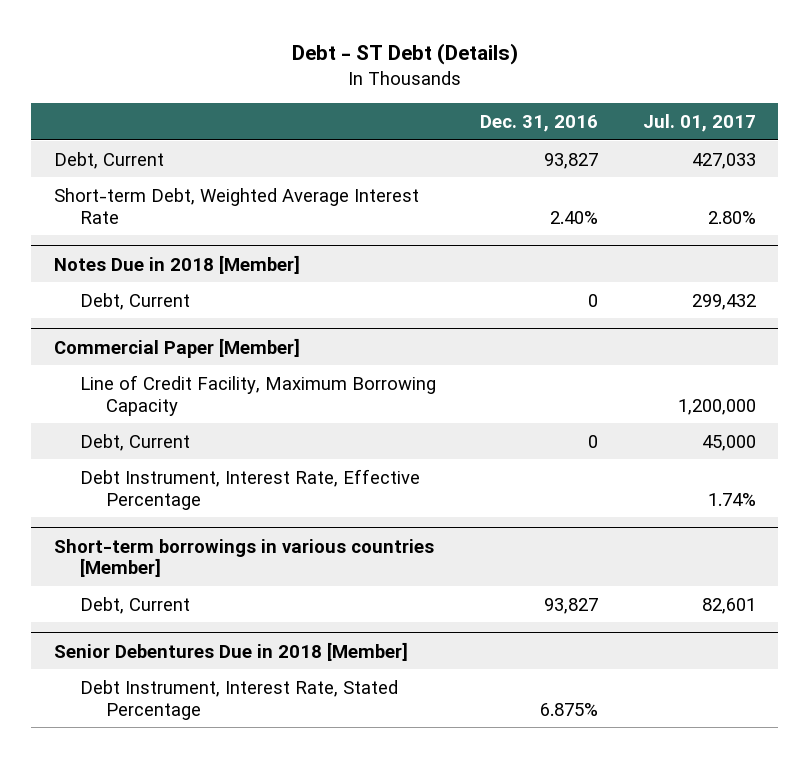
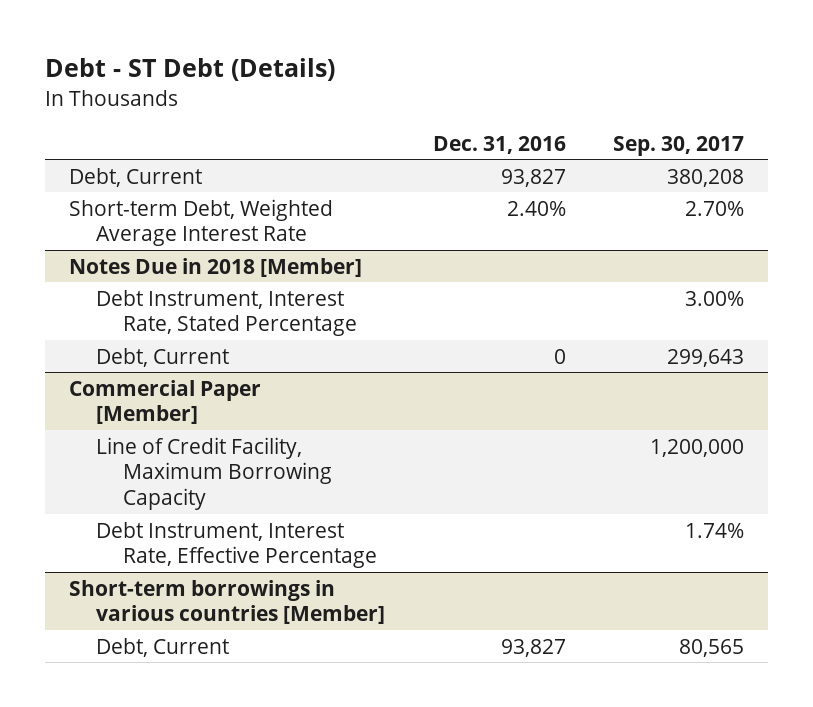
- | Dec. 31, 2016 | Jul. 01, 2017
+ | Dec. 31, 2016 | Sep. 30, 2017
@ Notes Due in 2018 [Member]
+ Debt Instrument, Interest Rate, Stated Percentage | | 3.00%
@ Commercial Paper [Member]
- Debt, Current | 0 | 45,000
- Senior Debentures Due in 2018 [Member]
- Debt Instrument, Interest Rate, Stated Percentage | 6.875% |

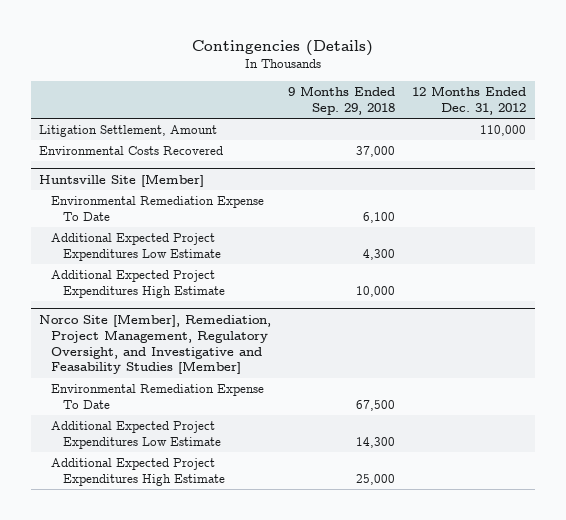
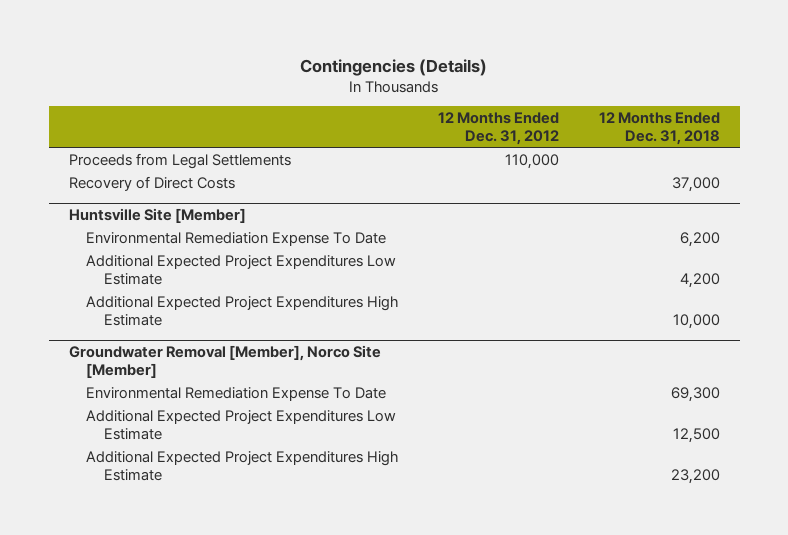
- | 9 Months Ended Sep. 29, 2018 | 12 Months Ended Dec. 31, 2012
+ | 12 Months Ended Dec. 31, 2012 | 12 Months Ended Dec. 31, 2018
- Litigation Settlement, Amount | | 110,000
- Environmental Costs Recovered | 37,000 |
+ Proceeds from Legal Settlements | 110,000 |
+ Recovery of Direct Costs | | 37,000
- Norco Site [Member], Remediation, Project Management, Regulatory Oversight, and Investigative and Feasability Studies [Member]
- Environmental Remediation Expense To Date | 67,500 |
- Additional Expected Project Expenditures Low Estimate | 14,300 |
- Additional Expected Project Expenditures High Estimate | 25,000 |
+ Groundwater Removal [Member], Norco Site [Member]
+ Environmental Remediation Expense To Date | | 69,300
+ Additional Expected Project Expenditures Low Estimate | | 12,500
+ Additional Expected Project Expenditures High Estimate | | 23,200

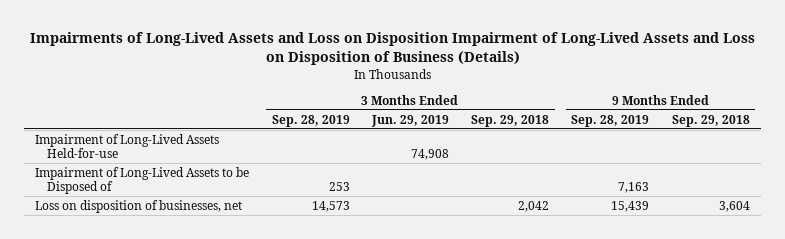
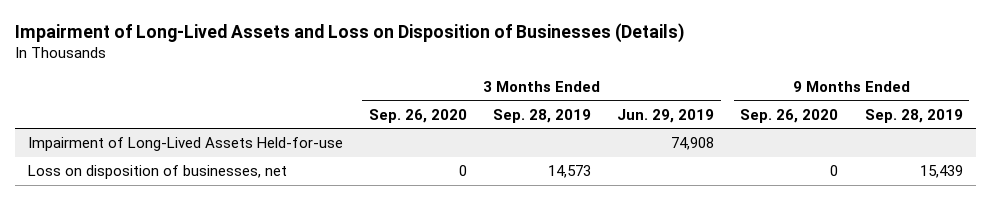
- Impairments of Long-Lived Assets and Loss on Disposition Impairment of Long-Lived Assets and Loss on Disposition of Business (Details)
+ Impairment of Long-Lived Assets and Loss on Disposition of Businesses (Details)
- | 3 Months Ended Sep. 28, 2019 | 3 Months Ended Jun. 29, 2019 | 3 Months Ended Sep. 29, 2018 | 9 Months Ended Sep. 28, 2019 | 9 Months Ended Sep. 29, 2018
+ | 3 Months Ended Sep. 26, 2020 | 3 Months Ended Sep. 28, 2019 | 3 Months Ended Jun. 29, 2019 | 9 Months Ended Sep. 26, 2020 | 9 Months Ended Sep. 28, 2019
- Impairment of Long-Lived Assets to be Disposed of | 253 | | | 7,163 |

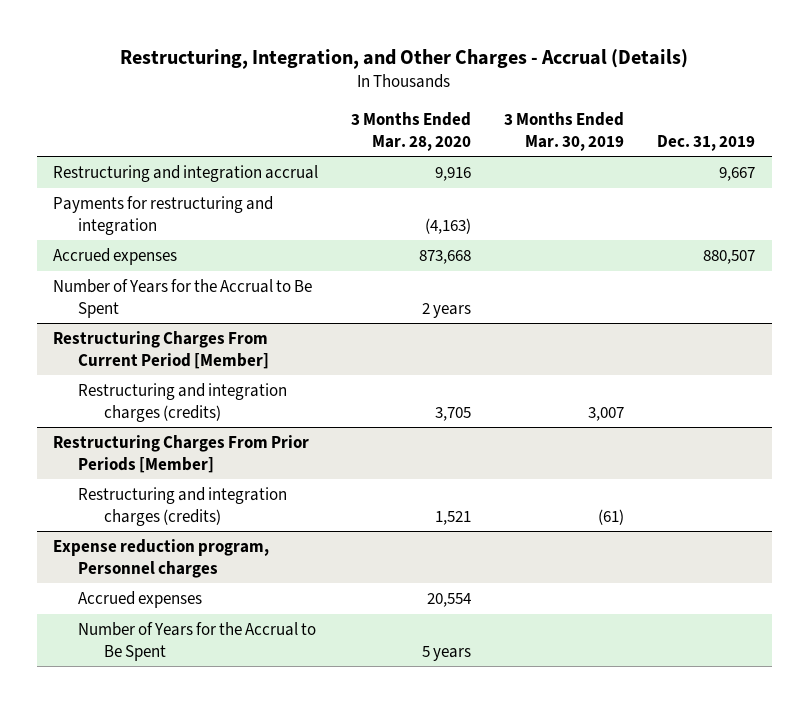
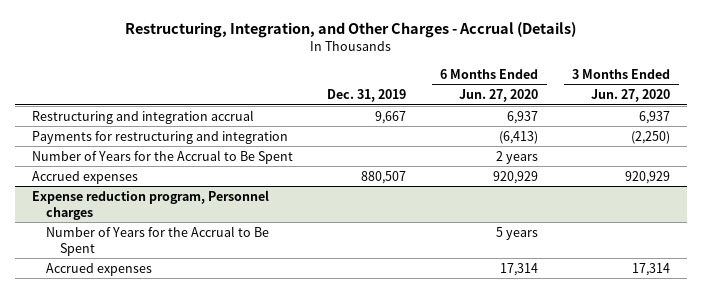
- | 3 Months Ended Mar. 28, 2020 | 3 Months Ended Mar. 30, 2019 | Dec. 31, 2019
+ | Dec. 31, 2019 | 6 Months Ended Jun. 27, 2020 | 3 Months Ended Jun. 27, 2020
- Restructuring Charges From Current Period [Member]
- Restructuring and integration charges (credits) | 3,705 | 3,007 |
- Restructuring Charges From Prior Periods [Member]
- Restructuring and integration charges (credits) | 1,521 | (61) |
moved down: Accrued expenses | 880,507 | 920,929 | 920,929
@ Expense reduction program, Personnel charges
moved down: Accrued expenses | | 17,314 | 17,314

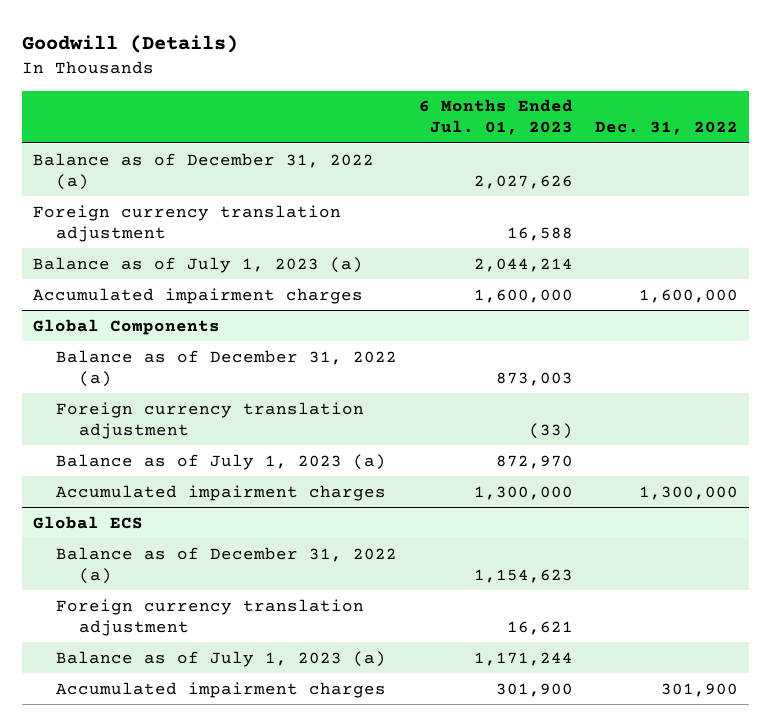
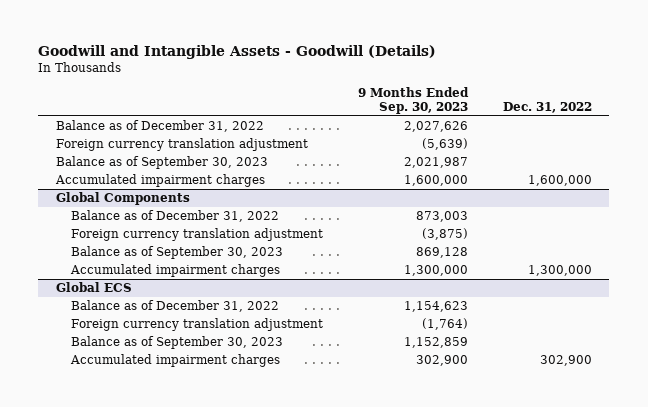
- Goodwill (Details)
+ Goodwill and Intangible Assets - Goodwill (Details)
- | 6 Months Ended Jul. 01, 2023 | Dec. 31, 2022
+ | 9 Months Ended Sep. 30, 2023 | Dec. 31, 2022
- Balance as of December 31, 2022 (a) | 2,027,626 |
+ Balance as of December 31, 2022 | 2,027,626 |
- Balance as of July 1, 2023 (a) | 2,044,214 |
+ Balance as of September 30, 2023 | 2,021,987 |
@ Global Components
- Balance as of December 31, 2022 (a) | 873,003 |
+ Balance as of December 31, 2022 | 873,003 |
- Balance as of July 1, 2023 (a) | 872,970 |
+ Balance as of September 30, 2023 | 869,128 |
@ Global ECS
- Balance as of December 31, 2022 (a) | 1,154,623 |
+ Balance as of December 31, 2022 | 1,154,623 |
- Balance as of July 1, 2023 (a) | 1,171,244 |
- Accumulated impairment charges | 301,900 | 301,900
+ Balance as of September 30, 2023 | 1,152,859 |
+ Accumulated impairment charges | 302,900 | 302,900

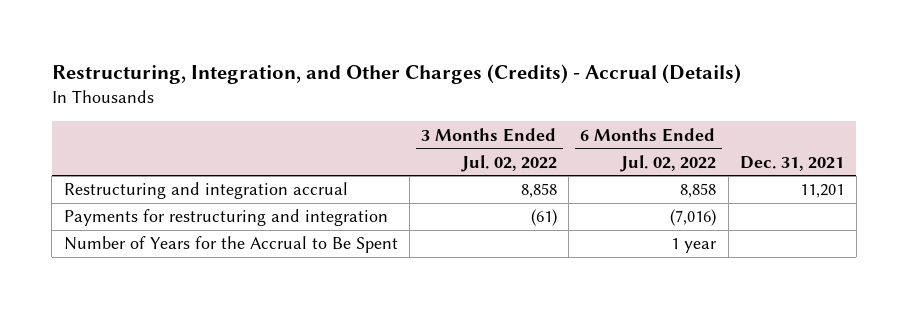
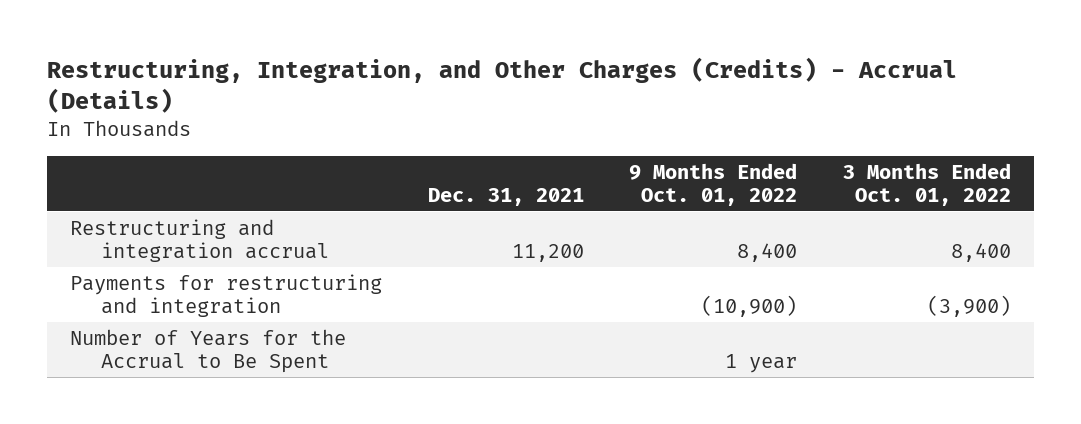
- | 3 Months Ended Jul. 02, 2022 | 6 Months Ended Jul. 02, 2022 | Dec. 31, 2021
+ | Dec. 31, 2021 | 9 Months Ended Oct. 01, 2022 | 3 Months Ended Oct. 01, 2022
- Restructuring and integration accrual | 8,858 | 8,858 | 11,201
+ Restructuring and integration accrual | 11,200 | 8,400 | 8,400

